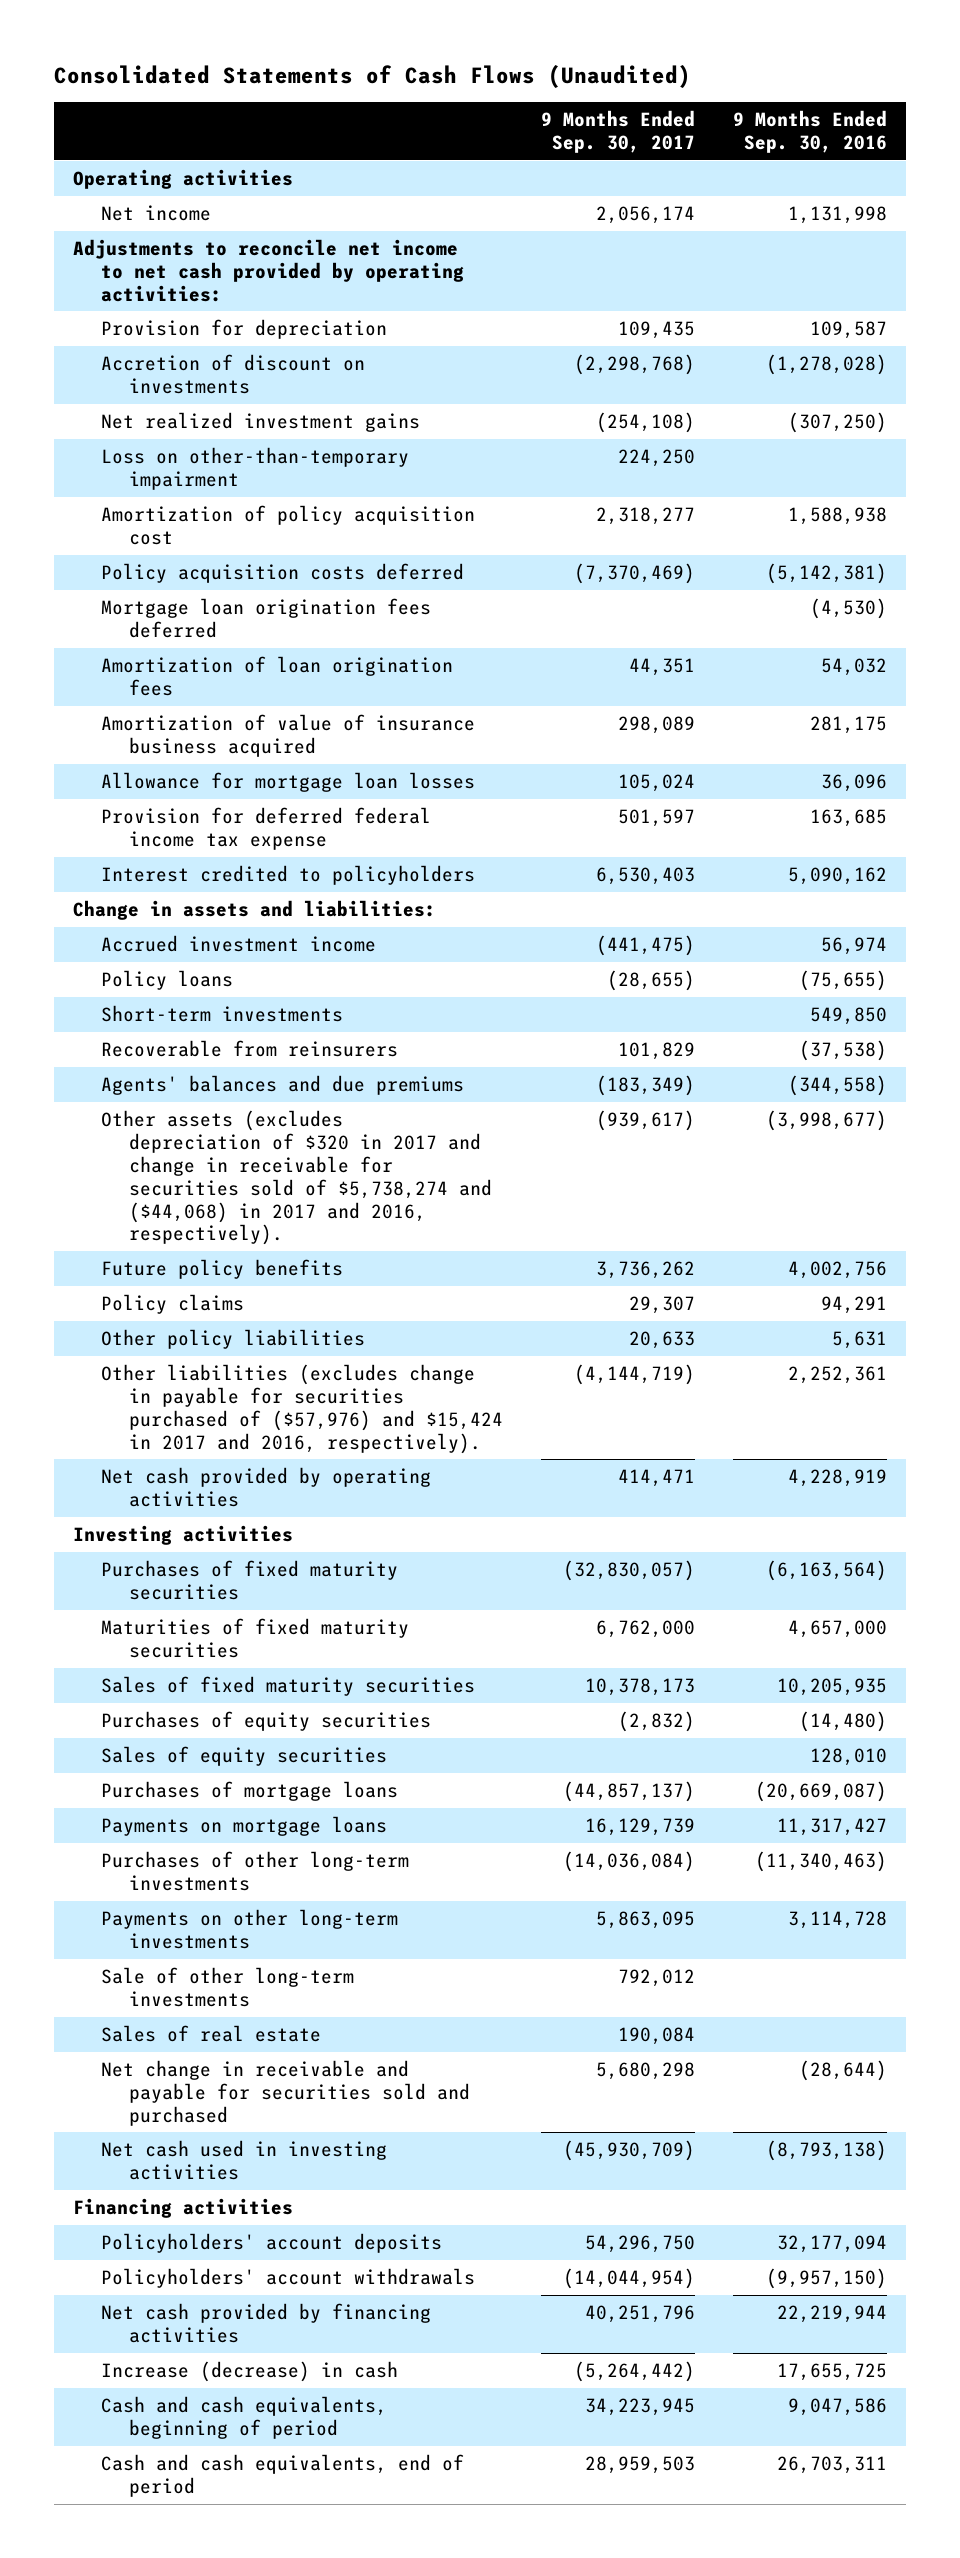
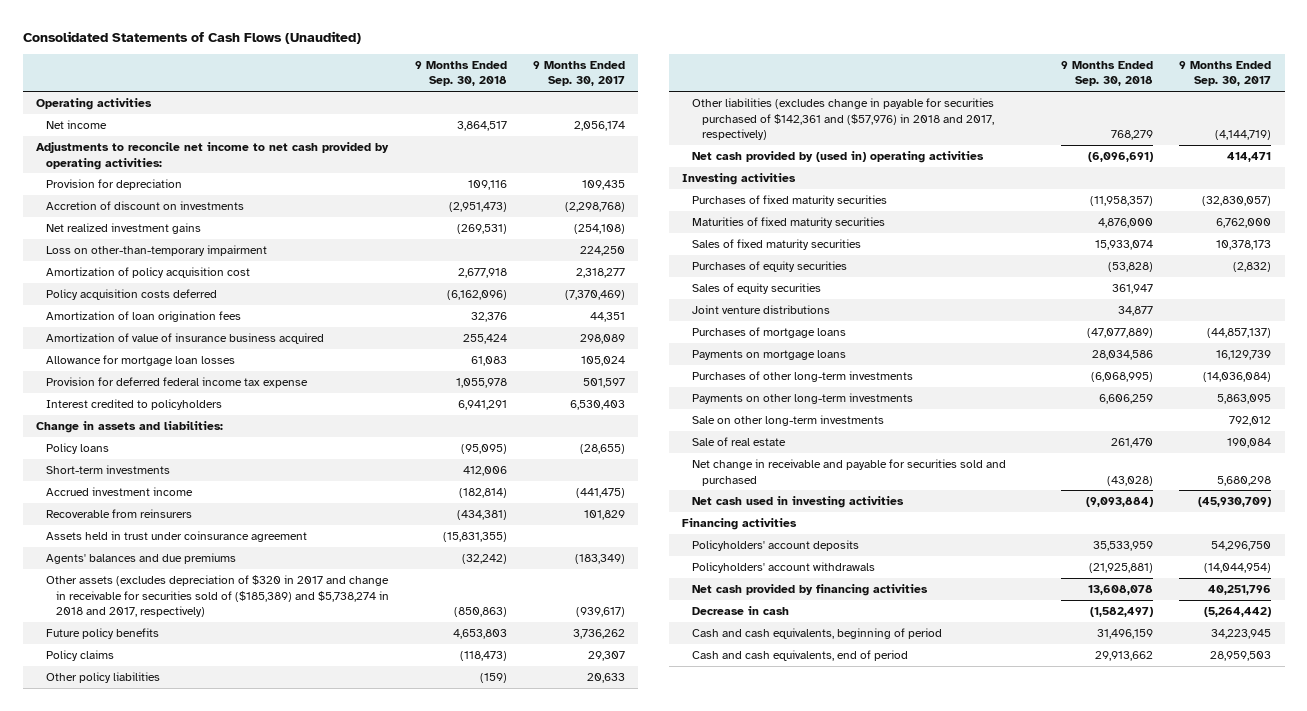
- | 9 Months Ended Sep. 30, 2017 | 9 Months Ended Sep. 30, 2016
+ | 9 Months Ended Sep. 30, 2018 | 9 Months Ended Sep. 30, 2017
- Mortgage loan origination fees deferred | | (4,530)
moved down: Accrued investment income | (182,814) | (441,475)
+ Assets held in trust under coinsurance agreement | (15,831,355) |
- Other assets (excludes depreciation of $320 in 2017 and change in receivable for securities sold of $5,738,274 and ($44,068) in 2017 and 2016, respectively). | (939,617) | (3,998,677)
+ Other assets (excludes depreciation of $320 in 2017 and change in receivable for securities sold of ($185,389) and $5,738,274 in 2018 and 2017, respectively) | (850,863) | (939,617)
- Other liabilities (excludes change in payable for securities purchased of ($57,976) and $15,424 in 2017 and 2016, respectively). | (4,144,719) | 2,252,361
- Net cash provided by operating activities | 414,471 | 4,228,919
+ Other liabilities (excludes change in payable for securities purchased of $142,361 and ($57,976) in 2018 and 2017, respectively) | 768,279 | (4,144,719)
+ Net cash provided by (used in) operating activities | (6,096,691) | 414,471
+ Joint venture distributions | 34,877 |
- Sale of other long-term investments | 792,012 |
- Sales of real estate | 190,084 |
+ Sale on other long-term investments | | 792,012
+ Sale of real estate | 261,470 | 190,084
- Increase (decrease) in cash | (5,264,442) | 17,655,725
+ Decrease in cash | (1,582,497) | (5,264,442)

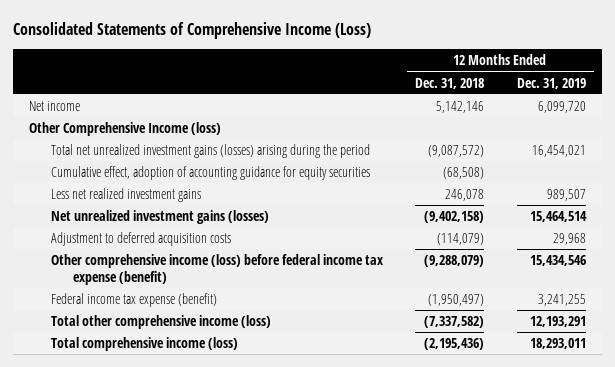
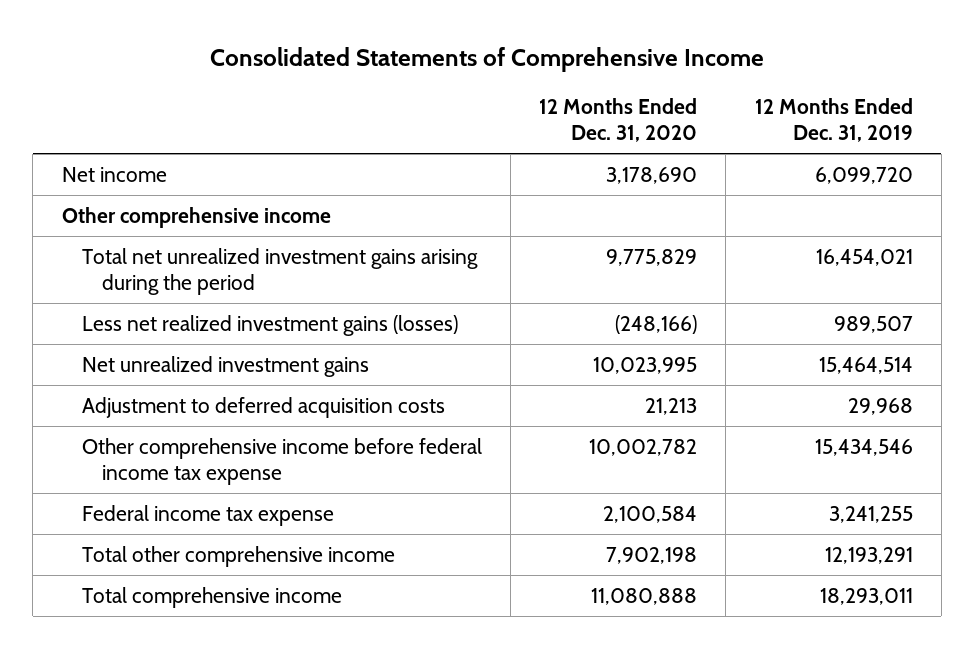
- Consolidated Statements of Comprehensive Income (Loss)
+ Consolidated Statements of Comprehensive Income
- | 12 Months Ended Dec. 31, 2018 | 12 Months Ended Dec. 31, 2019
+ | 12 Months Ended Dec. 31, 2020 | 12 Months Ended Dec. 31, 2019
- Other Comprehensive Income (loss)
- Total net unrealized investment gains (losses) arising during the period | (9,087,572) | 16,454,021
- Cumulative effect, adoption of accounting guidance for equity securities | (68,508) |
- Less net realized investment gains | 246,078 | 989,507
- Net unrealized investment gains (losses) | (9,402,158) | 15,464,514
+ Other comprehensive income
+ Total net unrealized investment gains arising during the period | 9,775,829 | 16,454,021
+ Less net realized investment gains (losses) | (248,166) | 989,507
+ Net unrealized investment gains | 10,023,995 | 15,464,514
- Other comprehensive income (loss) before federal income tax expense (benefit) | (9,288,079) | 15,434,546
- Federal income tax expense (benefit) | (1,950,497) | 3,241,255
- Total other comprehensive income (loss) | (7,337,582) | 12,193,291
- Total comprehensive income (loss) | (2,195,436) | 18,293,011
+ Other comprehensive income before federal income tax expense | 10,002,782 | 15,434,546
+ Federal income tax expense | 2,100,584 | 3,241,255
+ Total other comprehensive income | 7,902,198 | 12,193,291
+ Total comprehensive income | 11,080,888 | 18,293,011

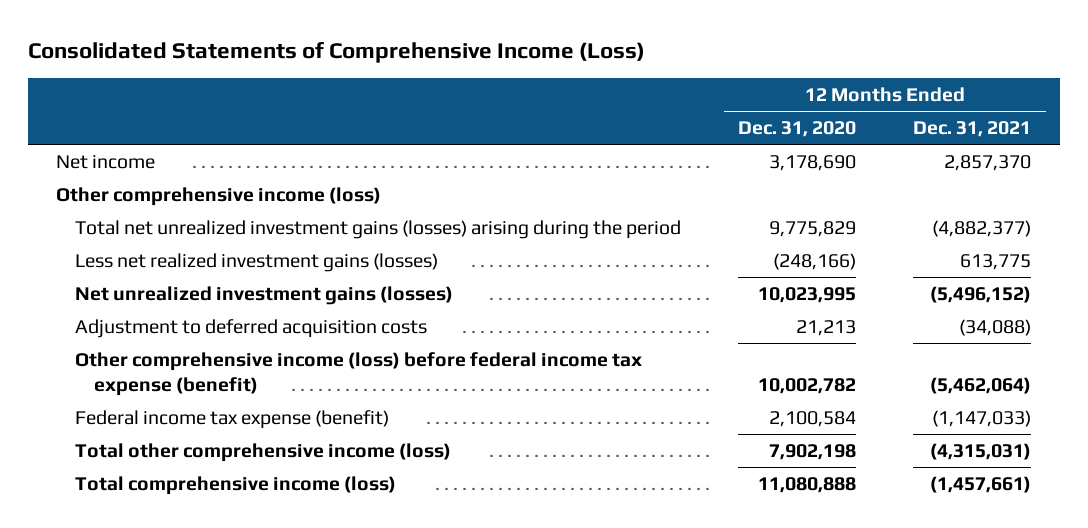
- Consolidated Statements of Comprehensive Income
+ Consolidated Statements of Comprehensive Income (Loss)
- | 12 Months Ended Dec. 31, 2020 | 12 Months Ended Dec. 31, 2019
+ | 12 Months Ended Dec. 31, 2020 | 12 Months Ended Dec. 31, 2021
- Other comprehensive income
- Total net unrealized investment gains arising during the period | 9,775,829 | 16,454,021
+ Other comprehensive income (loss)
+ Total net unrealized investment gains (losses) arising during the period | 9,775,829 | (4,882,377)
- Net unrealized investment gains | 10,023,995 | 15,464,514
+ Net unrealized investment gains (losses) | 10,023,995 | (5,496,152)
- Other comprehensive income before federal income tax expense | 10,002,782 | 15,434,546
- Federal income tax expense | 2,100,584 | 3,241,255
- Total other comprehensive income | 7,902,198 | 12,193,291
- Total comprehensive income | 11,080,888 | 18,293,011
+ Other comprehensive income (loss) before federal income tax expense (benefit) | 10,002,782 | (5,462,064)
+ Federal income tax expense (benefit) | 2,100,584 | (1,147,033)
+ Total other comprehensive income (loss) | 7,902,198 | (4,315,031)
+ Total comprehensive income (loss) | 11,080,888 | (1,457,661)

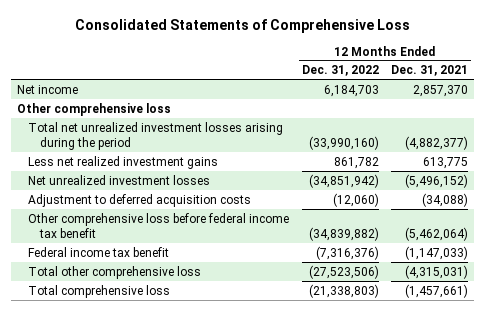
- Consolidated Statements of Comprehensive Income (Loss)
+ Consolidated Statements of Comprehensive Loss
- | 12 Months Ended Dec. 31, 2020 | 12 Months Ended Dec. 31, 2021
+ | 12 Months Ended Dec. 31, 2022 | 12 Months Ended Dec. 31, 2021
- Other comprehensive income (loss)
- Total net unrealized investment gains (losses) arising during the period | 9,775,829 | (4,882,377)
- Less net realized investment gains (losses) | (248,166) | 613,775
- Net unrealized investment gains (losses) | 10,023,995 | (5,496,152)
+ Other comprehensive loss
+ Total net unrealized investment losses arising during the period | (33,990,160) | (4,882,377)
+ Less net realized investment gains | 861,782 | 613,775
+ Net unrealized investment losses | (34,851,942) | (5,496,152)
- Other comprehensive income (loss) before federal income tax expense (benefit) | 10,002,782 | (5,462,064)
- Federal income tax expense (benefit) | 2,100,584 | (1,147,033)
- Total other comprehensive income (loss) | 7,902,198 | (4,315,031)
- Total comprehensive income (loss) | 11,080,888 | (1,457,661)
+ Other comprehensive loss before federal income tax benefit | (34,839,882) | (5,462,064)
+ Federal income tax benefit | (7,316,376) | (1,147,033)
+ Total other comprehensive loss | (27,523,506) | (4,315,031)
+ Total comprehensive loss | (21,338,803) | (1,457,661)

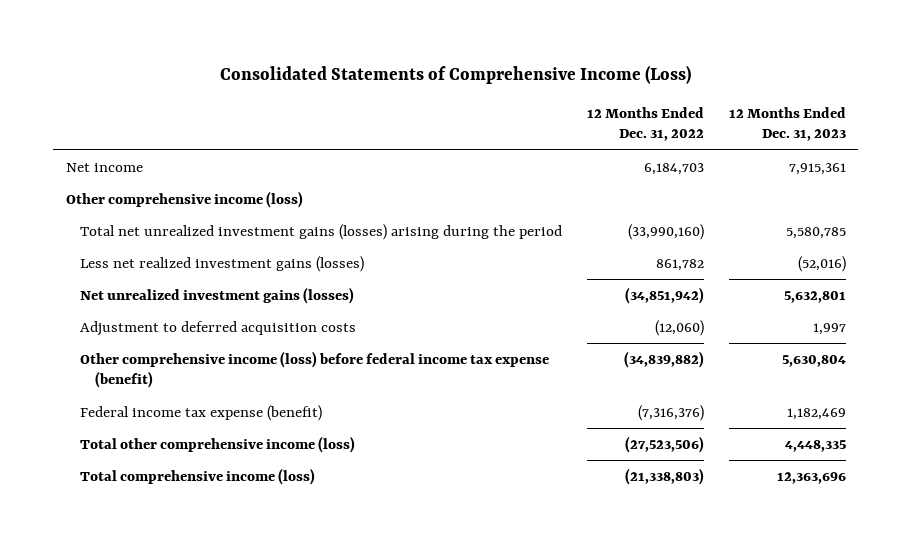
- Consolidated Statements of Comprehensive Loss
+ Consolidated Statements of Comprehensive Income (Loss)
- | 12 Months Ended Dec. 31, 2022 | 12 Months Ended Dec. 31, 2021
+ | 12 Months Ended Dec. 31, 2022 | 12 Months Ended Dec. 31, 2023
- Other comprehensive loss
- Total net unrealized investment losses arising during the period | (33,990,160) | (4,882,377)
- Less net realized investment gains | 861,782 | 613,775
- Net unrealized investment losses | (34,851,942) | (5,496,152)
+ Other comprehensive income (loss)
+ Total net unrealized investment gains (losses) arising during the period | (33,990,160) | 5,580,785
+ Less net realized investment gains (losses) | 861,782 | (52,016)
+ Net unrealized investment gains (losses) | (34,851,942) | 5,632,801
- Other comprehensive loss before federal income tax benefit | (34,839,882) | (5,462,064)
- Federal income tax benefit | (7,316,376) | (1,147,033)
- Total other comprehensive loss | (27,523,506) | (4,315,031)
- Total comprehensive loss | (21,338,803) | (1,457,661)
+ Other comprehensive income (loss) before federal income tax expense (benefit) | (34,839,882) | 5,630,804
+ Federal income tax expense (benefit) | (7,316,376) | 1,182,469
+ Total other comprehensive income (loss) | (27,523,506) | 4,448,335
+ Total comprehensive income (loss) | (21,338,803) | 12,363,696

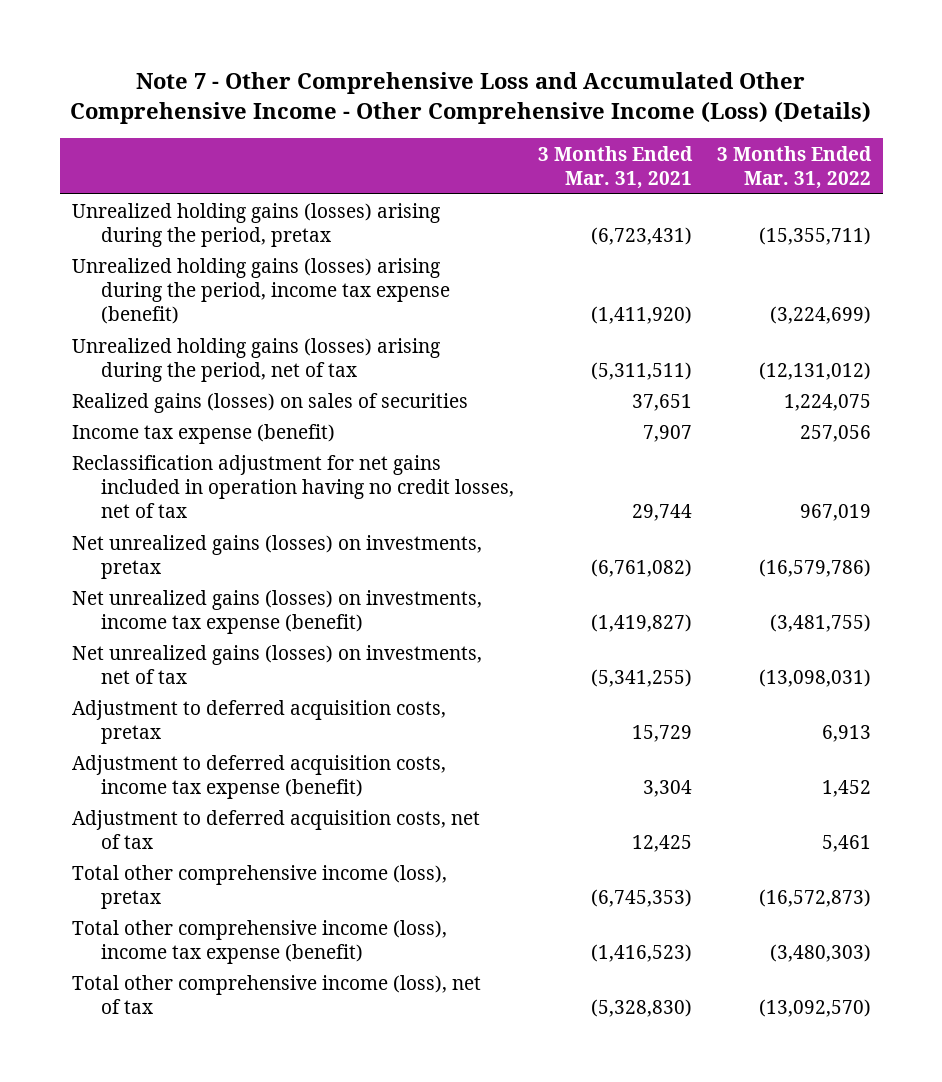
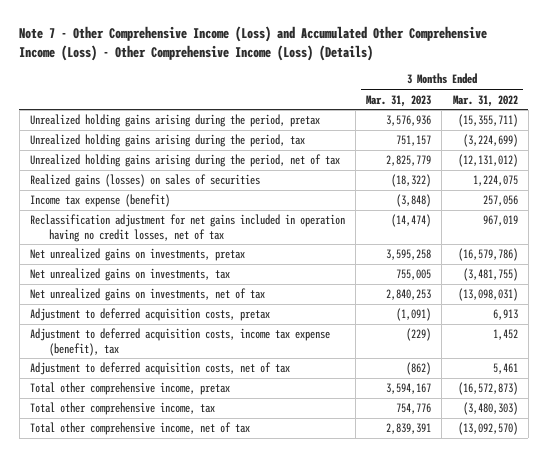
- Note 7 - Other Comprehensive Loss and Accumulated Other Comprehensive Income - Other Comprehensive Income (Loss) (Details)
+ Note 7 - Other Comprehensive Income (Loss) and Accumulated Other Comprehensive Income (Loss) - Other Comprehensive Income (Loss) (Details)
- | 3 Months Ended Mar. 31, 2021 | 3 Months Ended Mar. 31, 2022
+ | 3 Months Ended Mar. 31, 2023 | 3 Months Ended Mar. 31, 2022
- Unrealized holding gains (losses) arising during the period, pretax | (6,723,431) | (15,355,711)
- Unrealized holding gains (losses) arising during the period, income tax expense (benefit) | (1,411,920) | (3,224,699)
- Unrealized holding gains (losses) arising during the period, net of tax | (5,311,511) | (12,131,012)
+ Unrealized holding gains arising during the period, pretax | 3,576,936 | (15,355,711)
+ Unrealized holding gains arising during the period, tax | 751,157 | (3,224,699)
+ Unrealized holding gains arising during the period, net of tax | 2,825,779 | (12,131,012)
- Net unrealized gains (losses) on investments, pretax | (6,761,082) | (16,579,786)
- Net unrealized gains (losses) on investments, income tax expense (benefit) | (1,419,827) | (3,481,755)
- Net unrealized gains (losses) on investments, net of tax | (5,341,255) | (13,098,031)
+ Net unrealized gains on investments, pretax | 3,595,258 | (16,579,786)
+ Net unrealized gains on investments, tax | 755,005 | (3,481,755)
+ Net unrealized gains on investments, net of tax | 2,840,253 | (13,098,031)
- Adjustment to deferred acquisition costs, income tax expense (benefit) | 3,304 | 1,452
+ Adjustment to deferred acquisition costs, income tax expense (benefit), tax | (229) | 1,452
- Total other comprehensive income (loss), pretax | (6,745,353) | (16,572,873)
- Total other comprehensive income (loss), income tax expense (benefit) | (1,416,523) | (3,480,303)
- Total other comprehensive income (loss), net of tax | (5,328,830) | (13,092,570)
+ Total other comprehensive income, pretax | 3,594,167 | (16,572,873)
+ Total other comprehensive income, tax | 754,776 | (3,480,303)
+ Total other comprehensive income, net of tax | 2,839,391 | (13,092,570)

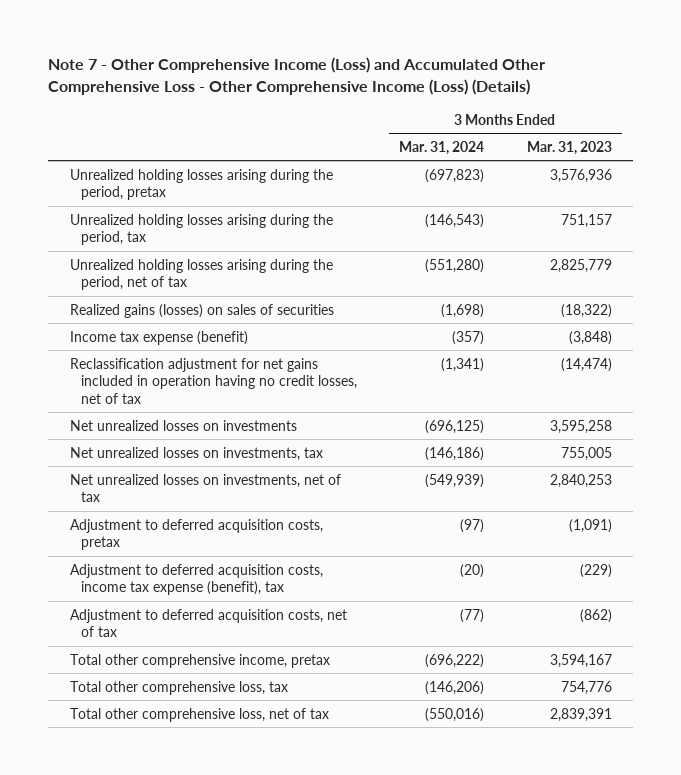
- Note 7 - Other Comprehensive Income (Loss) and Accumulated Other Comprehensive Income (Loss) - Other Comprehensive Income (Loss) (Details)
+ Note 7 - Other Comprehensive Income (Loss) and Accumulated Other Comprehensive Loss - Other Comprehensive Income (Loss) (Details)
- | 3 Months Ended Mar. 31, 2023 | 3 Months Ended Mar. 31, 2022
+ | 3 Months Ended Mar. 31, 2024 | 3 Months Ended Mar. 31, 2023
- Unrealized holding gains arising during the period, pretax | 3,576,936 | (15,355,711)
- Unrealized holding gains arising during the period, tax | 751,157 | (3,224,699)
- Unrealized holding gains arising during the period, net of tax | 2,825,779 | (12,131,012)
+ Unrealized holding losses arising during the period, pretax | (697,823) | 3,576,936
+ Unrealized holding losses arising during the period, tax | (146,543) | 751,157
+ Unrealized holding losses arising during the period, net of tax | (551,280) | 2,825,779
- Net unrealized gains on investments, pretax | 3,595,258 | (16,579,786)
- Net unrealized gains on investments, tax | 755,005 | (3,481,755)
- Net unrealized gains on investments, net of tax | 2,840,253 | (13,098,031)
+ Net unrealized losses on investments | (696,125) | 3,595,258
+ Net unrealized losses on investments, tax | (146,186) | 755,005
+ Net unrealized losses on investments, net of tax | (549,939) | 2,840,253
- Total other comprehensive income, tax | 754,776 | (3,480,303)
- Total other comprehensive income, net of tax | 2,839,391 | (13,092,570)
+ Total other comprehensive loss, tax | (146,206) | 754,776
+ Total other comprehensive loss, net of tax | (550,016) | 2,839,391

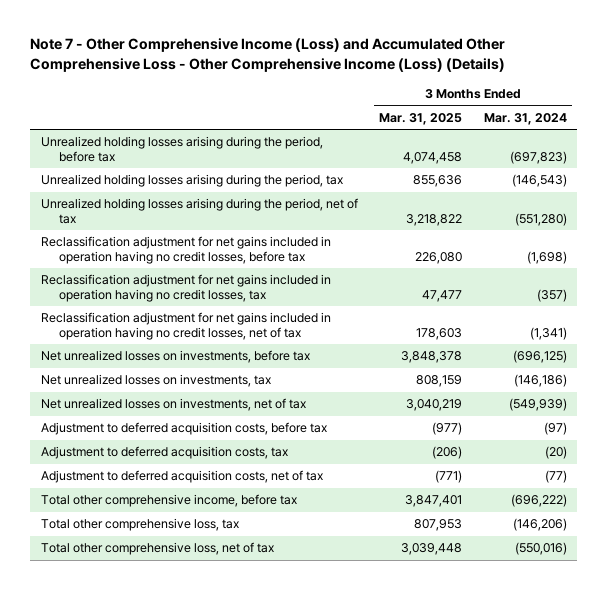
- | 3 Months Ended Mar. 31, 2024 | 3 Months Ended Mar. 31, 2023
+ | 3 Months Ended Mar. 31, 2025 | 3 Months Ended Mar. 31, 2024
- Unrealized holding losses arising during the period, pretax | (697,823) | 3,576,936
+ Unrealized holding losses arising during the period, before tax | 4,074,458 | (697,823)
- Realized gains (losses) on sales of securities | (1,698) | (18,322)
- Income tax expense (benefit) | (357) | (3,848)
+ Reclassification adjustment for net gains included in operation having no credit losses, before tax | 226,080 | (1,698)
+ Reclassification adjustment for net gains included in operation having no credit losses, tax | 47,477 | (357)
- Net unrealized losses on investments | (696,125) | 3,595,258
+ Net unrealized losses on investments, before tax | 3,848,378 | (696,125)
- Adjustment to deferred acquisition costs, pretax | (97) | (1,091)
- Adjustment to deferred acquisition costs, income tax expense (benefit), tax | (20) | (229)
+ Adjustment to deferred acquisition costs, before tax | (977) | (97)
+ Adjustment to deferred acquisition costs, tax | (206) | (20)
- Total other comprehensive income, pretax | (696,222) | 3,594,167
+ Total other comprehensive income, before tax | 3,847,401 | (696,222)

